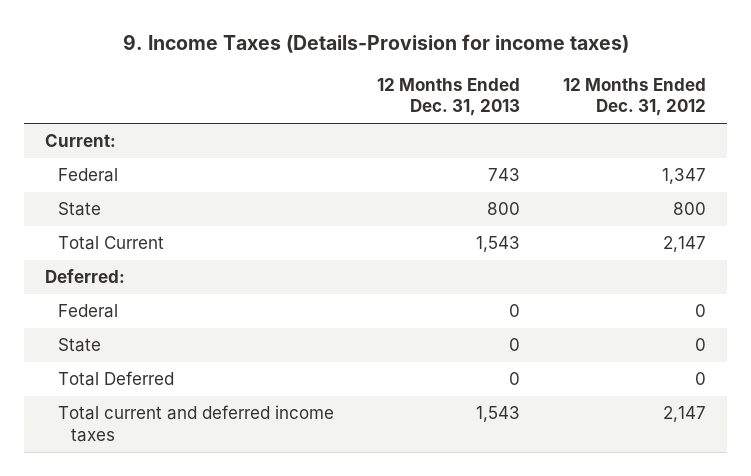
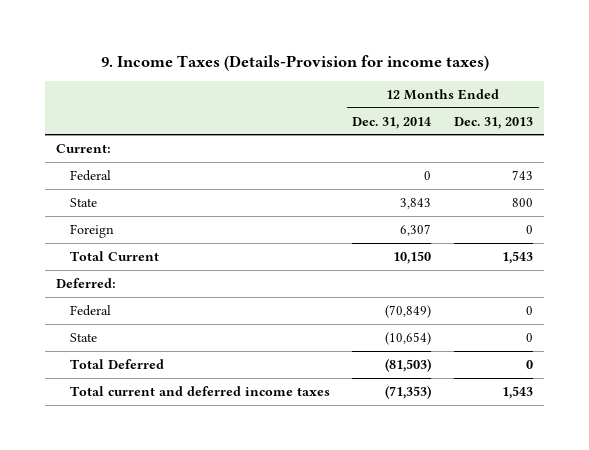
- | 12 Months Ended Dec. 31, 2013 | 12 Months Ended Dec. 31, 2012
+ | 12 Months Ended Dec. 31, 2014 | 12 Months Ended Dec. 31, 2013
+ Foreign | 6,307 | 0

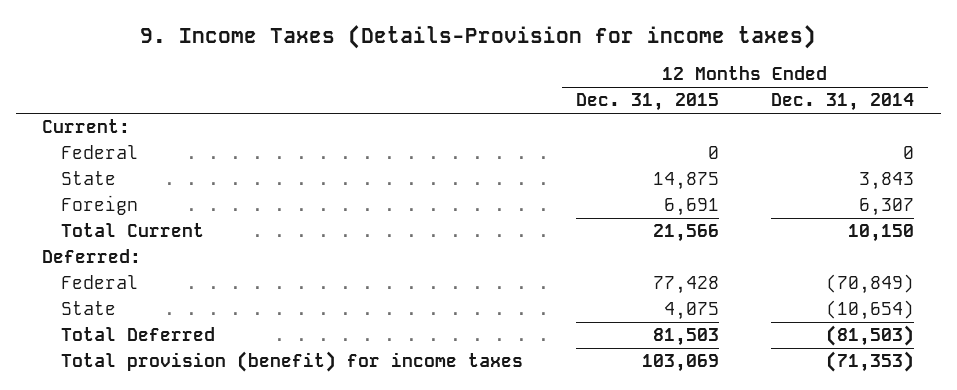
- | 12 Months Ended Dec. 31, 2014 | 12 Months Ended Dec. 31, 2013
+ | 12 Months Ended Dec. 31, 2015 | 12 Months Ended Dec. 31, 2014
- Total current and deferred income taxes | (71,353) | 1,543
+ Total provision (benefit) for income taxes | 103,069 | (71,353)

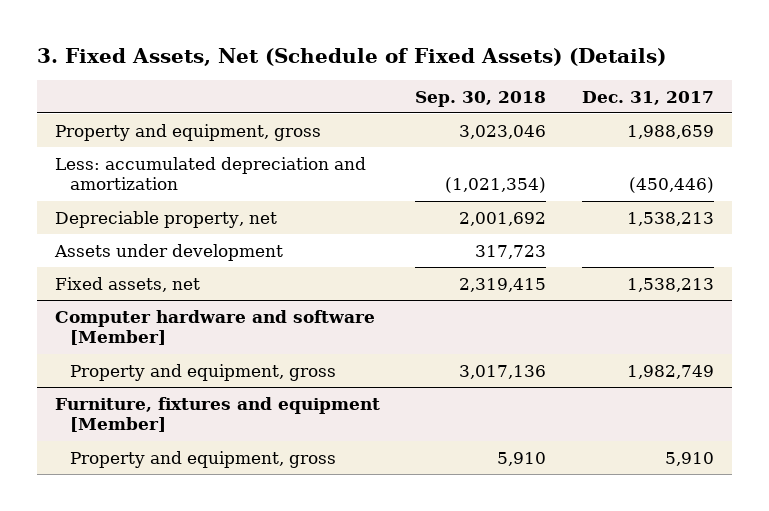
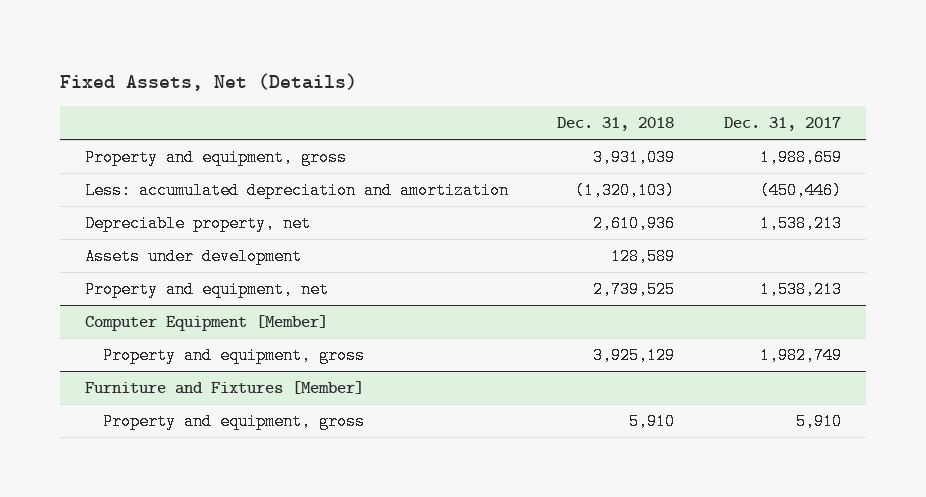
- 3. Fixed Assets, Net (Schedule of Fixed Assets) (Details)
+ Fixed Assets, Net (Details)
- | Sep. 30, 2018 | Dec. 31, 2017
+ | Dec. 31, 2018 | Dec. 31, 2017
- Fixed assets, net | 2,319,415 | 1,538,213
- Computer hardware and software [Member]
+ Property and equipment, net | 2,739,525 | 1,538,213
+ Computer Equipment [Member]
- Furniture, fixtures and equipment [Member]
+ Furniture and Fixtures [Member]

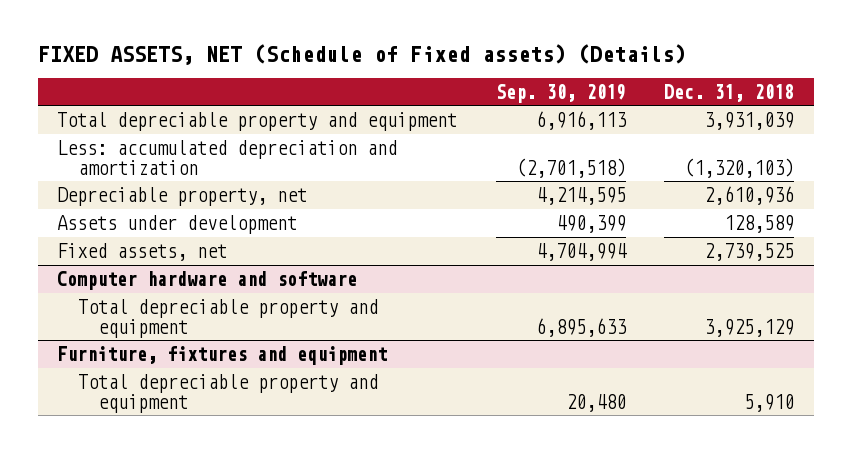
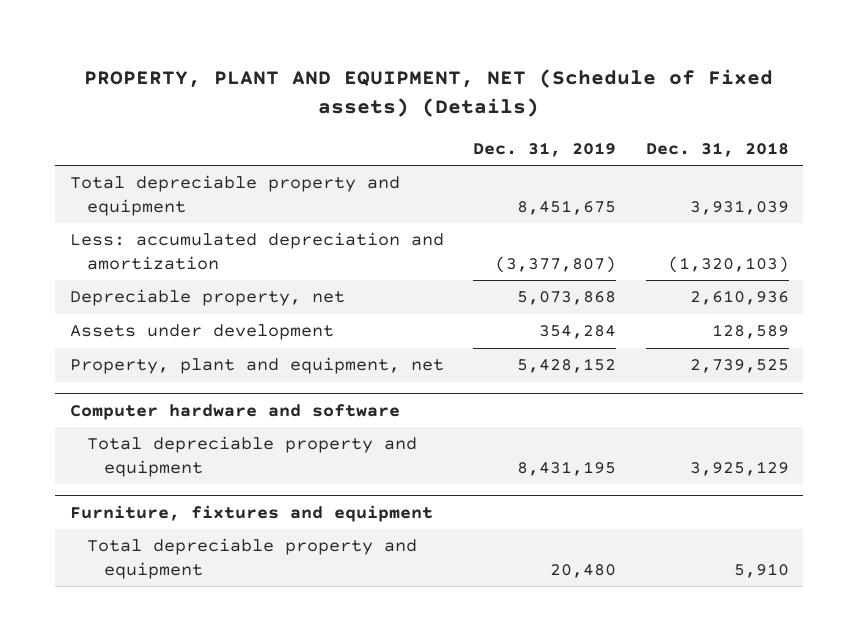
- FIXED ASSETS, NET (Schedule of Fixed assets) (Details)
+ PROPERTY, PLANT AND EQUIPMENT, NET (Schedule of Fixed assets) (Details)
- | Sep. 30, 2019 | Dec. 31, 2018
+ | Dec. 31, 2019 | Dec. 31, 2018
- Fixed assets, net | 4,704,994 | 2,739,525
+ Property, plant and equipment, net | 5,428,152 | 2,739,525

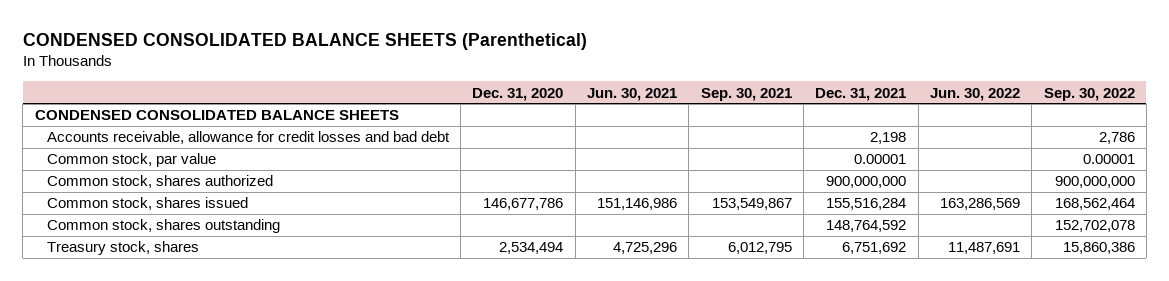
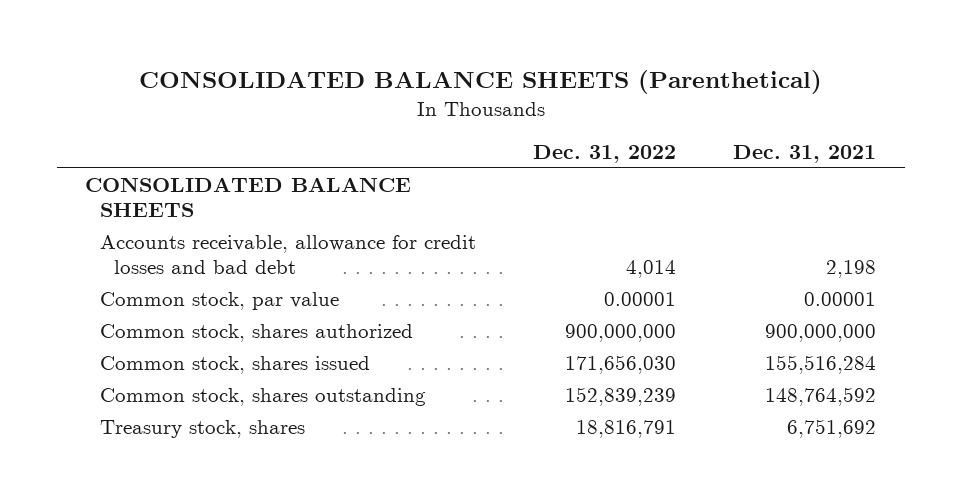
- CONDENSED CONSOLIDATED BALANCE SHEETS (Parenthetical)
+ CONSOLIDATED BALANCE SHEETS (Parenthetical)
- | Dec. 31, 2020 | Jun. 30, 2021 | Sep. 30, 2021 | Dec. 31, 2021 | Jun. 30, 2022 | Sep. 30, 2022
+ | Dec. 31, 2022 | Dec. 31, 2021
- CONDENSED CONSOLIDATED BALANCE SHEETS
+ CONSOLIDATED BALANCE SHEETS

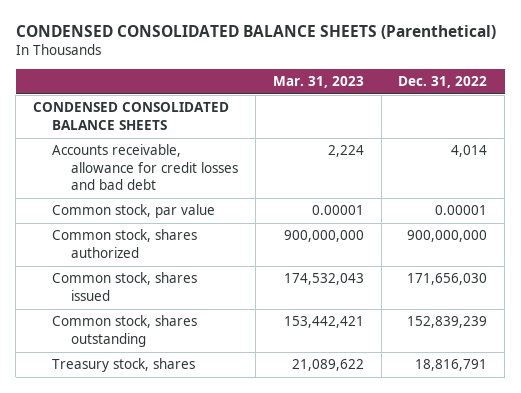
- CONSOLIDATED BALANCE SHEETS (Parenthetical)
+ CONDENSED CONSOLIDATED BALANCE SHEETS (Parenthetical)
- | Dec. 31, 2022 | Dec. 31, 2021
+ | Mar. 31, 2023 | Dec. 31, 2022
- CONSOLIDATED BALANCE SHEETS
+ CONDENSED CONSOLIDATED BALANCE SHEETS

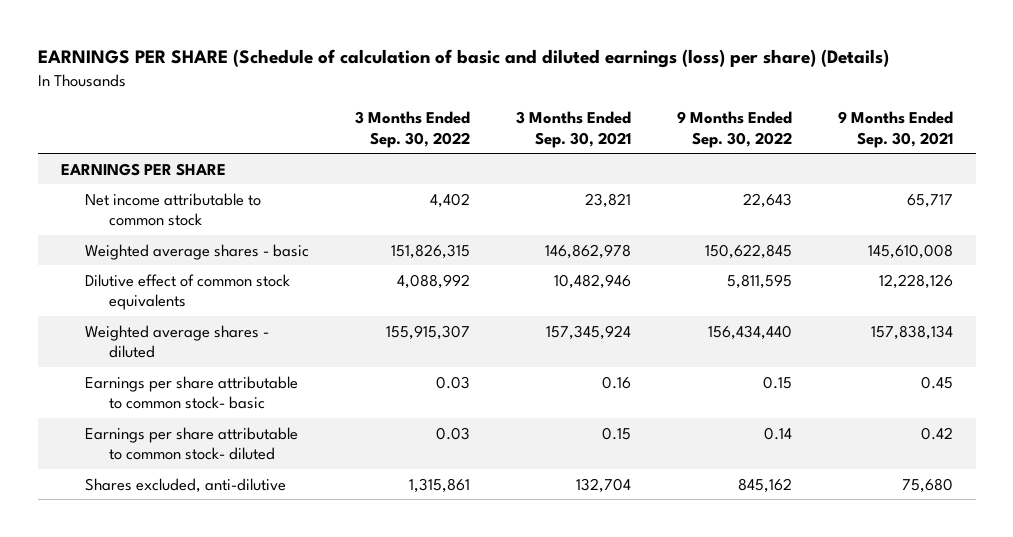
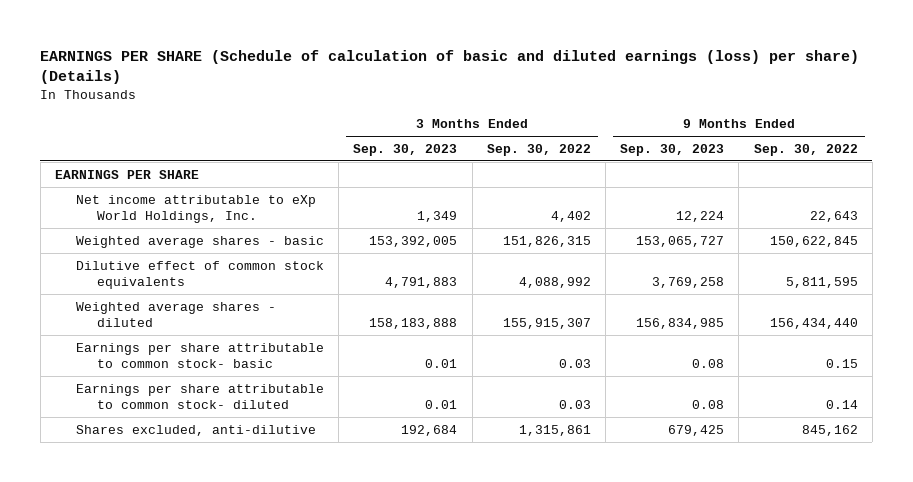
- | 3 Months Ended Sep. 30, 2022 | 3 Months Ended Sep. 30, 2021 | 9 Months Ended Sep. 30, 2022 | 9 Months Ended Sep. 30, 2021
+ | 3 Months Ended Sep. 30, 2023 | 3 Months Ended Sep. 30, 2022 | 9 Months Ended Sep. 30, 2023 | 9 Months Ended Sep. 30, 2022
- Net income attributable to common stock | 4,402 | 23,821 | 22,643 | 65,717
+ Net income attributable to eXp World Holdings, Inc. | 1,349 | 4,402 | 12,224 | 22,643

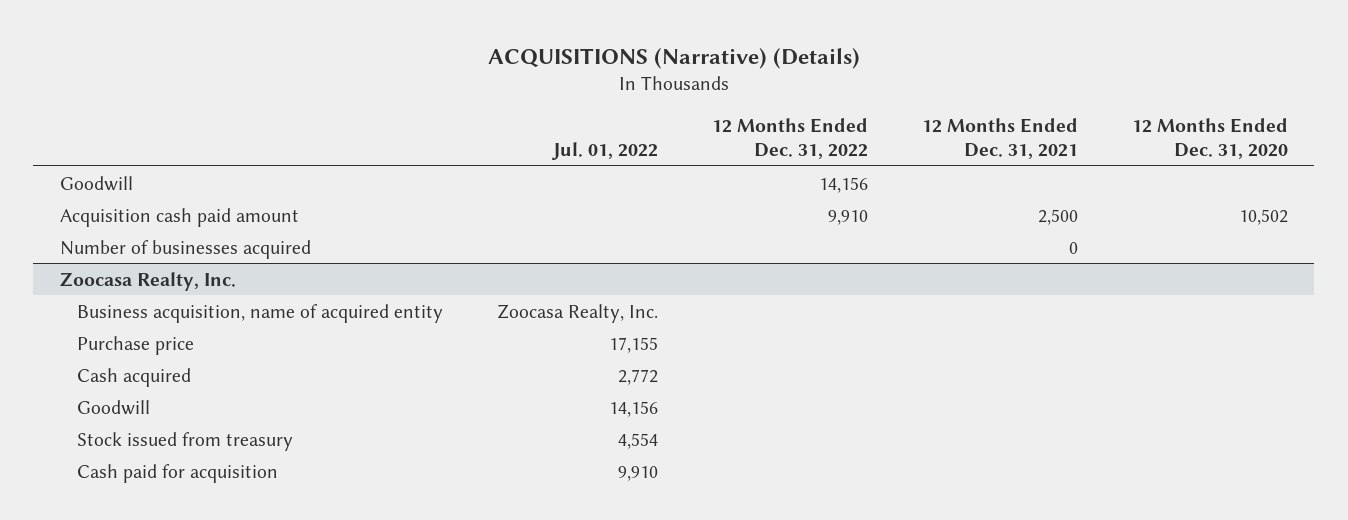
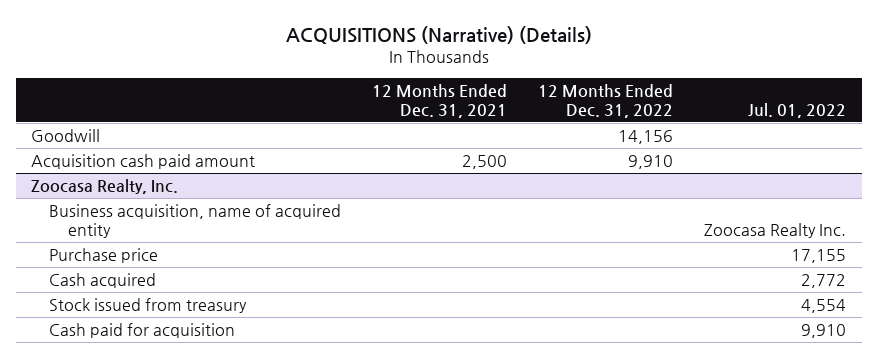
- | Jul. 01, 2022 | 12 Months Ended Dec. 31, 2022 | 12 Months Ended Dec. 31, 2021 | 12 Months Ended Dec. 31, 2020
+ | 12 Months Ended Dec. 31, 2021 | 12 Months Ended Dec. 31, 2022 | Jul. 01, 2022
- Number of businesses acquired | | | 0 |
@ Zoocasa Realty, Inc.
- Business acquisition, name of acquired entity | Zoocasa Realty, Inc. | | |
+ Business acquisition, name of acquired entity | | | Zoocasa Realty Inc.
- Goodwill | 14,156 | | |

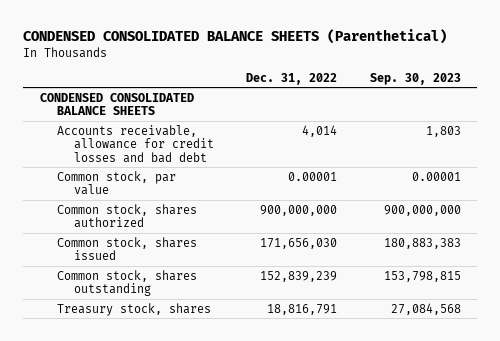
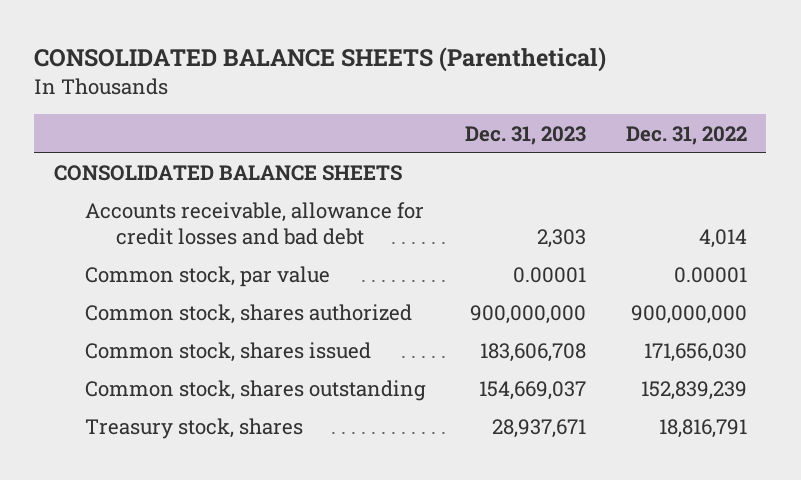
- CONDENSED CONSOLIDATED BALANCE SHEETS (Parenthetical)
+ CONSOLIDATED BALANCE SHEETS (Parenthetical)
- | Dec. 31, 2022 | Sep. 30, 2023
+ | Dec. 31, 2023 | Dec. 31, 2022
- CONDENSED CONSOLIDATED BALANCE SHEETS
+ CONSOLIDATED BALANCE SHEETS

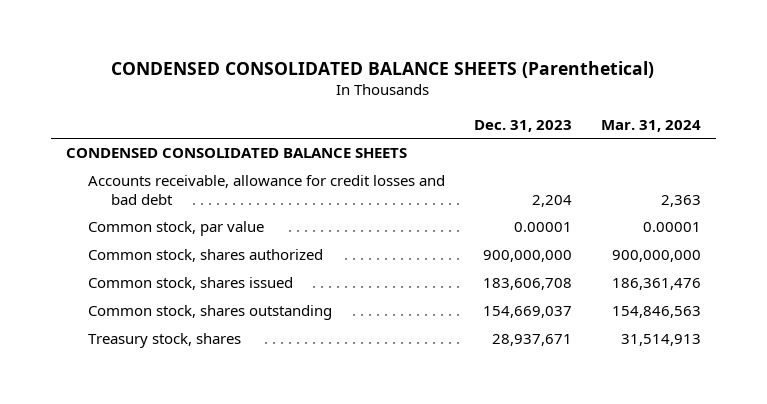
- CONSOLIDATED BALANCE SHEETS (Parenthetical)
+ CONDENSED CONSOLIDATED BALANCE SHEETS (Parenthetical)
- | Dec. 31, 2023 | Dec. 31, 2022
+ | Dec. 31, 2023 | Mar. 31, 2024
- CONSOLIDATED BALANCE SHEETS
- Accounts receivable, allowance for credit losses and bad debt | 2,303 | 4,014
+ CONDENSED CONSOLIDATED BALANCE SHEETS
+ Accounts receivable, allowance for credit losses and bad debt | 2,204 | 2,363

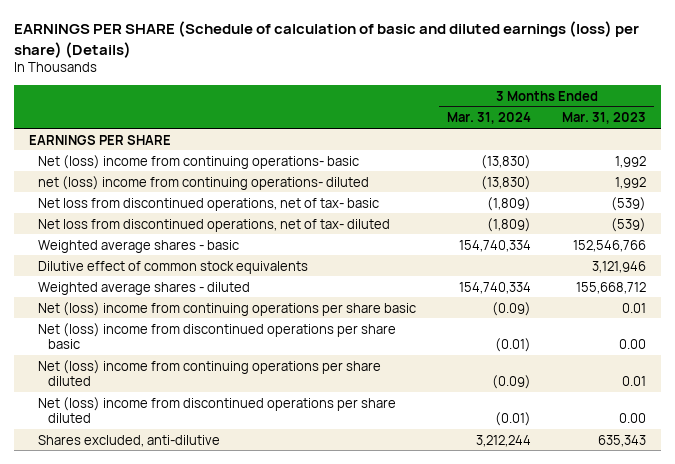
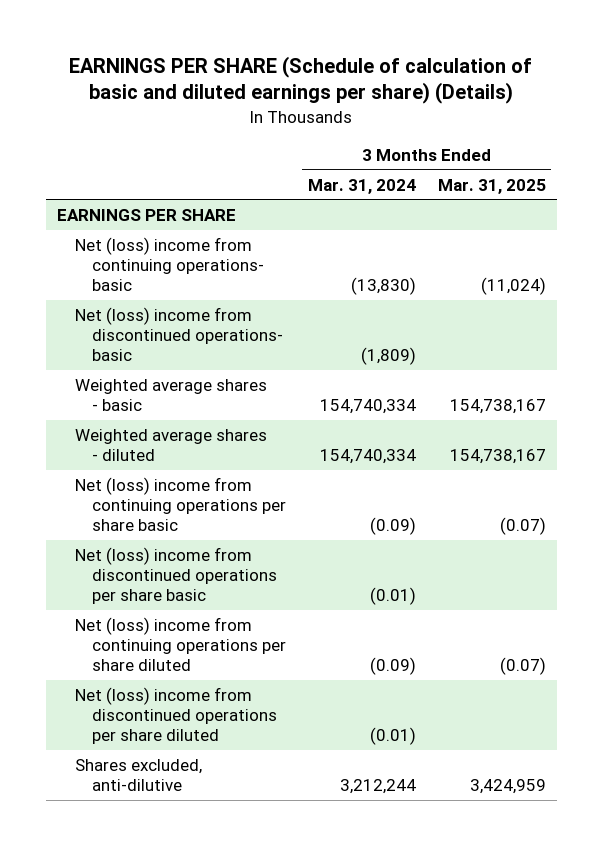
- EARNINGS PER SHARE (Schedule of calculation of basic and diluted earnings (loss) per share) (Details)
+ EARNINGS PER SHARE (Schedule of calculation of basic and diluted earnings per share) (Details)
- | 3 Months Ended Mar. 31, 2024 | 3 Months Ended Mar. 31, 2023
+ | 3 Months Ended Mar. 31, 2024 | 3 Months Ended Mar. 31, 2025
- net (loss) income from continuing operations- diluted | (13,830) | 1,992
- Net loss from discontinued operations, net of tax- basic | (1,809) | (539)
- Net loss from discontinued operations, net of tax- diluted | (1,809) | (539)
+ Net (loss) income from discontinued operations- basic | (1,809) |
- Dilutive effect of common stock equivalents | | 3,121,946

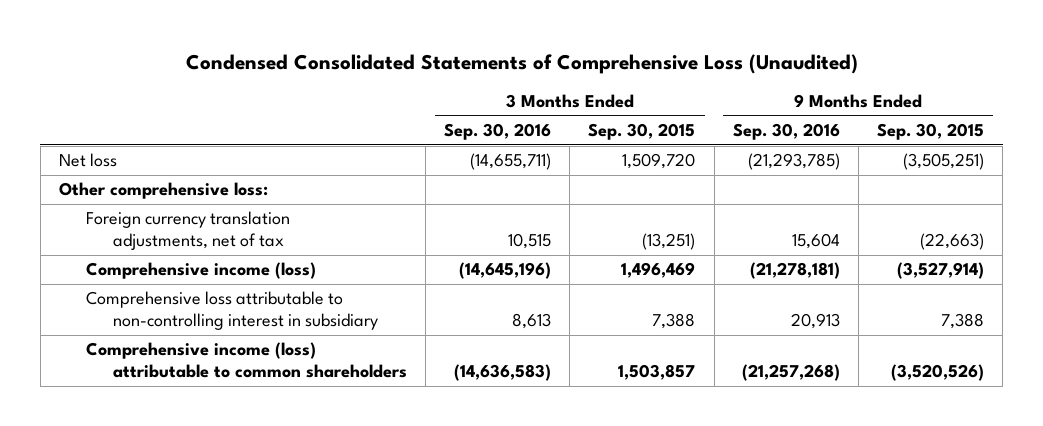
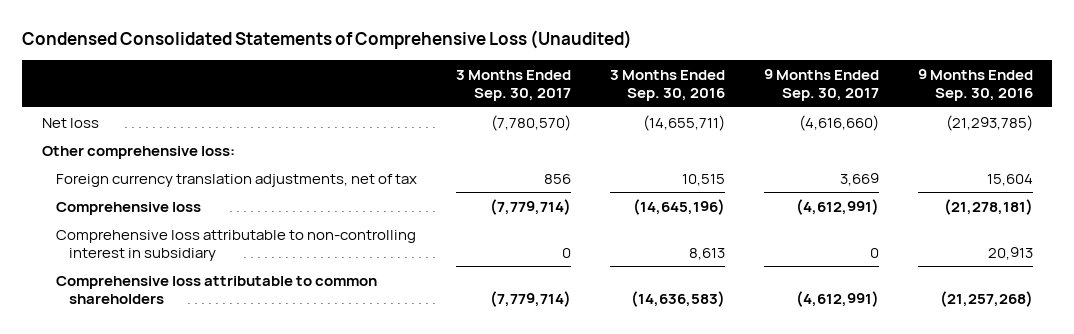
- | 3 Months Ended Sep. 30, 2016 | 3 Months Ended Sep. 30, 2015 | 9 Months Ended Sep. 30, 2016 | 9 Months Ended Sep. 30, 2015
+ | 3 Months Ended Sep. 30, 2017 | 3 Months Ended Sep. 30, 2016 | 9 Months Ended Sep. 30, 2017 | 9 Months Ended Sep. 30, 2016
- Comprehensive income (loss) | (14,645,196) | 1,496,469 | (21,278,181) | (3,527,914)
+ Comprehensive loss | (7,779,714) | (14,645,196) | (4,612,991) | (21,278,181)
- Comprehensive income (loss) attributable to common shareholders | (14,636,583) | 1,503,857 | (21,257,268) | (3,520,526)
+ Comprehensive loss attributable to common shareholders | (7,779,714) | (14,636,583) | (4,612,991) | (21,257,268)

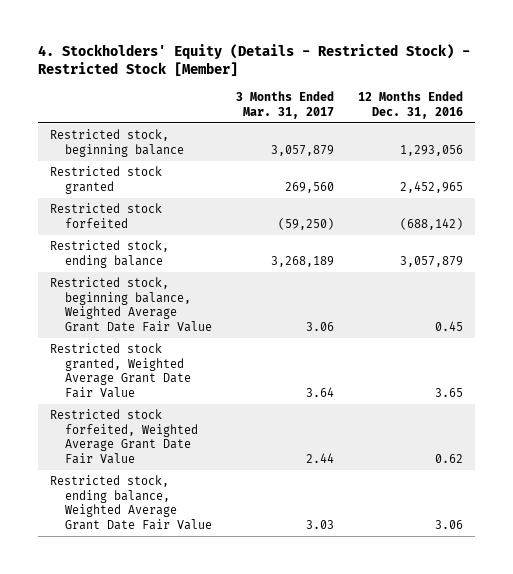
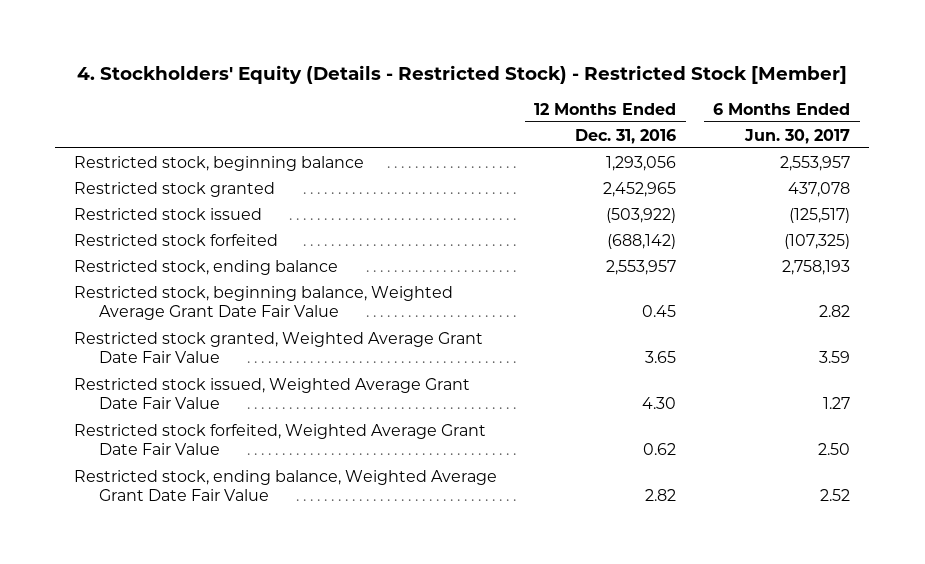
- | 3 Months Ended Mar. 31, 2017 | 12 Months Ended Dec. 31, 2016
+ | 12 Months Ended Dec. 31, 2016 | 6 Months Ended Jun. 30, 2017
+ Restricted stock issued | (503,922) | (125,517)
- Restricted stock, ending balance | 3,268,189 | 3,057,879
+ Restricted stock, ending balance | 2,553,957 | 2,758,193
+ Restricted stock issued, Weighted Average Grant Date Fair Value | 4.30 | 1.27
- Restricted stock, ending balance, Weighted Average Grant Date Fair Value | 3.03 | 3.06
+ Restricted stock, ending balance, Weighted Average Grant Date Fair Value | 2.82 | 2.52

